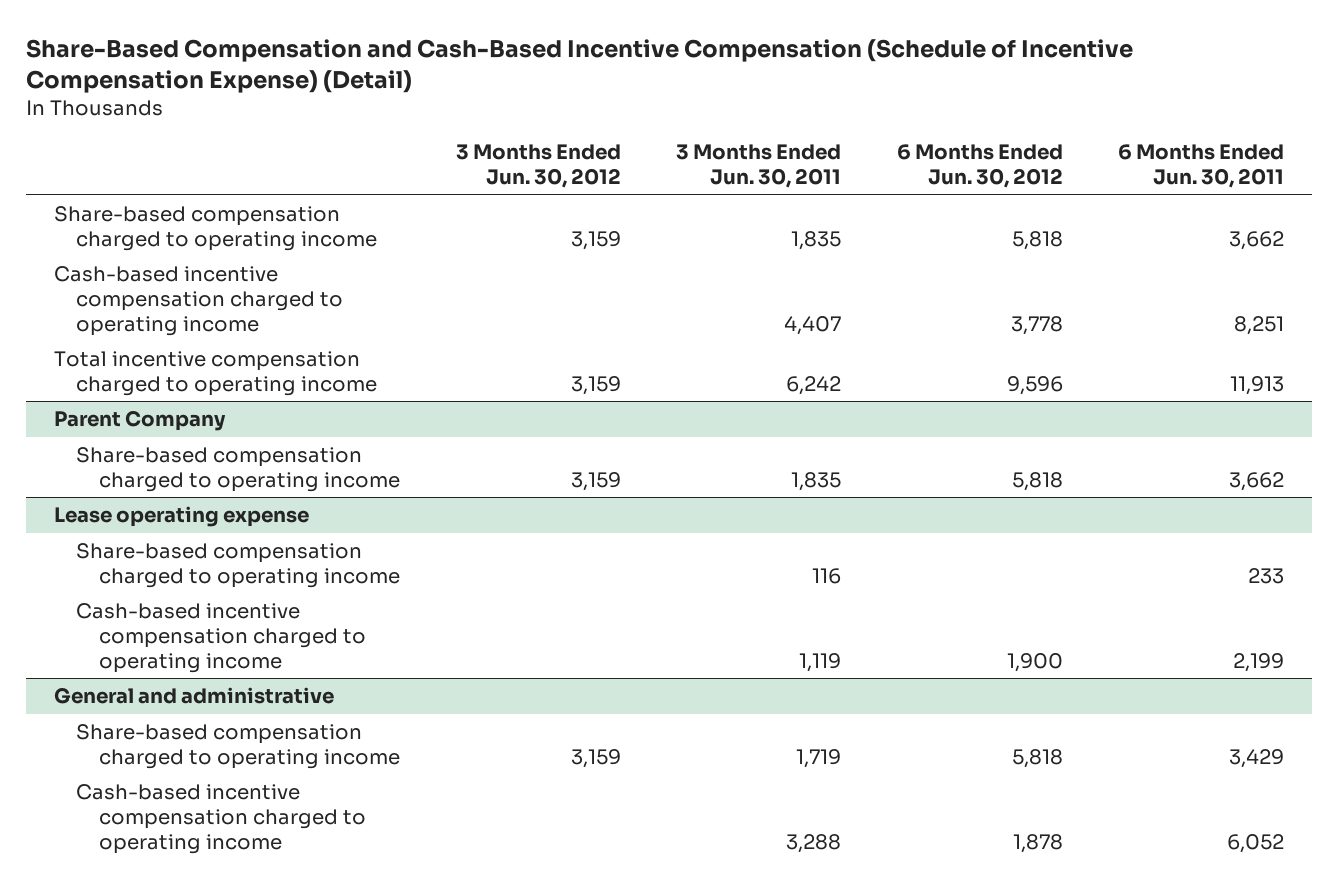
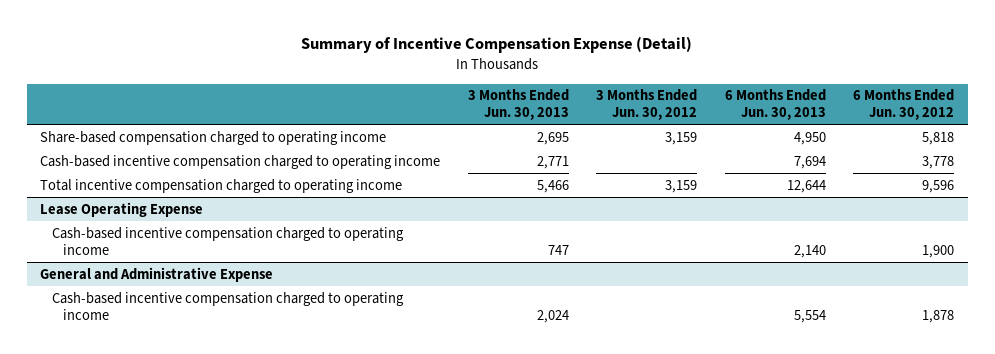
- Share-Based Compensation and Cash-Based Incentive Compensation (Schedule of Incentive Compensation Expense) (Detail)
+ Summary of Incentive Compensation Expense (Detail)
- | 3 Months Ended Jun. 30, 2012 | 3 Months Ended Jun. 30, 2011 | 6 Months Ended Jun. 30, 2012 | 6 Months Ended Jun. 30, 2011
+ | 3 Months Ended Jun. 30, 2013 | 3 Months Ended Jun. 30, 2012 | 6 Months Ended Jun. 30, 2013 | 6 Months Ended Jun. 30, 2012
- Parent Company
- Share-based compensation charged to operating income | 3,159 | 1,835 | 5,818 | 3,662
- Lease operating expense
- Share-based compensation charged to operating income | | 116 | | 233
+ Lease Operating Expense
- General and administrative
- Share-based compensation charged to operating income | 3,159 | 1,719 | 5,818 | 3,429
+ General and Administrative Expense

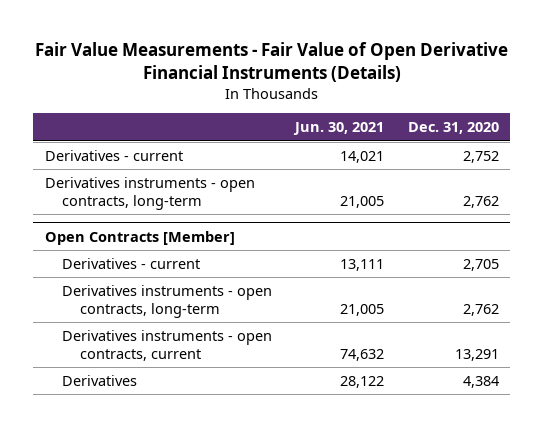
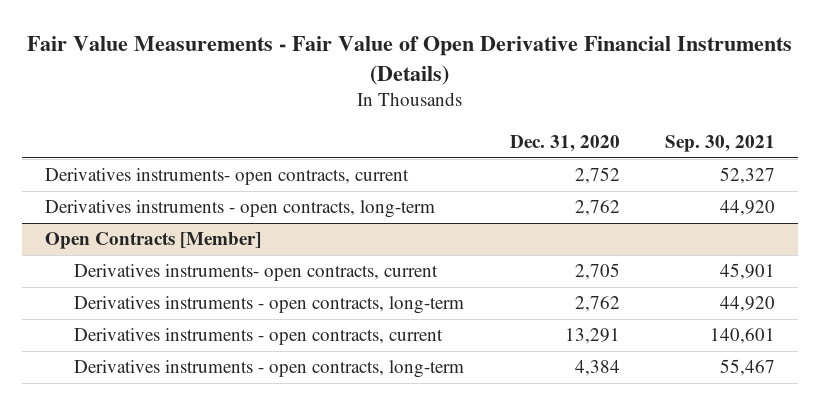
- | Jun. 30, 2021 | Dec. 31, 2020
+ | Dec. 31, 2020 | Sep. 30, 2021
- Derivatives - current | 14,021 | 2,752
+ Derivatives instruments- open contracts, current | 2,752 | 52,327
@ Open Contracts [Member]
- Derivatives - current | 13,111 | 2,705
+ Derivatives instruments- open contracts, current | 2,705 | 45,901
- Derivatives | 28,122 | 4,384
+ Derivatives instruments - open contracts, long-term | 4,384 | 55,467

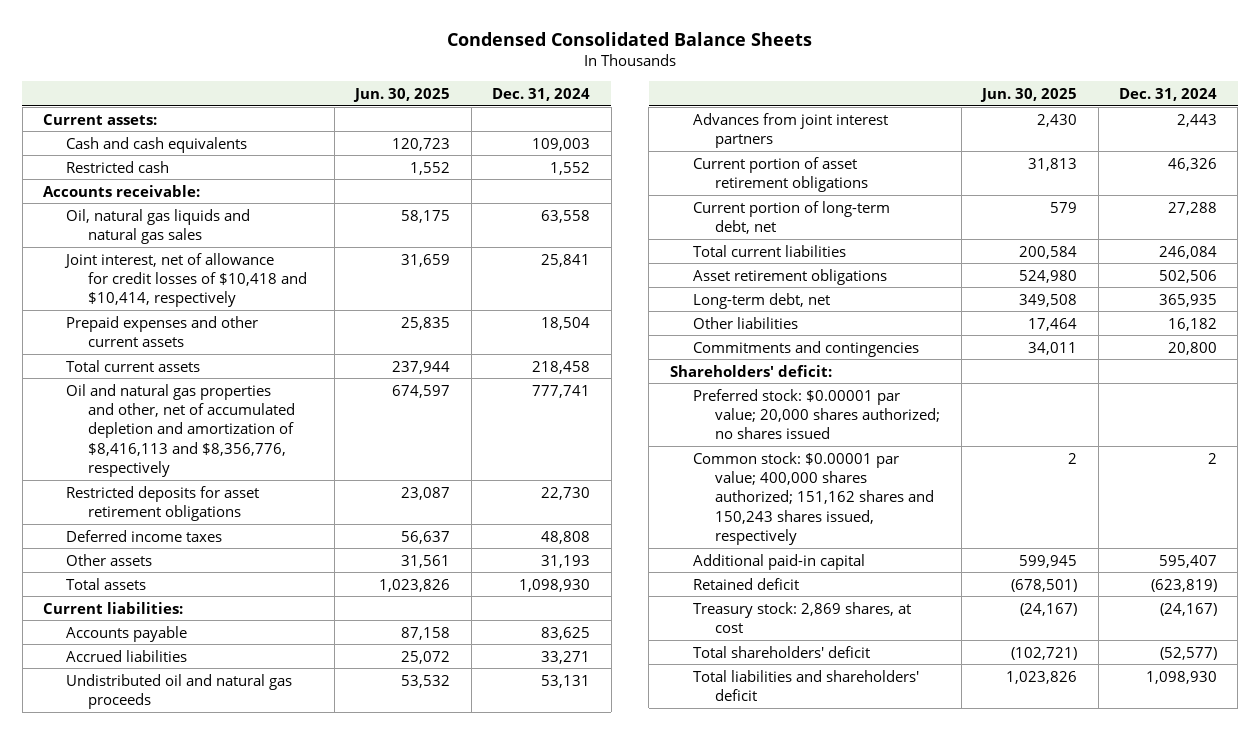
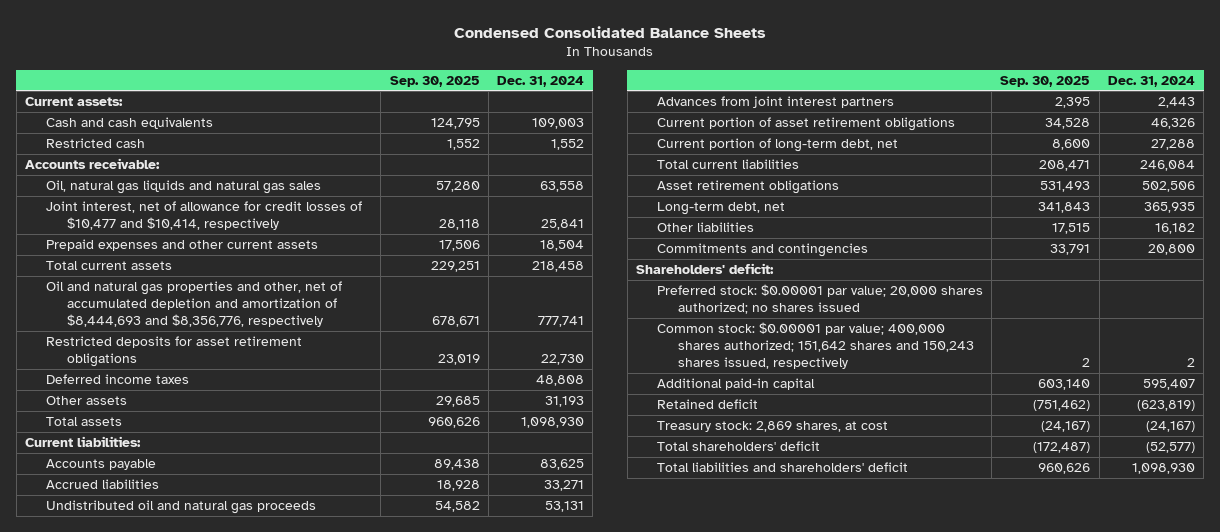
- | Jun. 30, 2025 | Dec. 31, 2024
+ | Sep. 30, 2025 | Dec. 31, 2024
- Joint interest, net of allowance for credit losses of $10,418 and $10,414, respectively | 31,659 | 25,841
+ Joint interest, net of allowance for credit losses of $10,477 and $10,414, respectively | 28,118 | 25,841
- Oil and natural gas properties and other, net of accumulated depletion and amortization of $8,416,113 and $8,356,776, respectively | 674,597 | 777,741
+ Oil and natural gas properties and other, net of accumulated depletion and amortization of $8,444,693 and $8,356,776, respectively | 678,671 | 777,741
- Common stock: $0.00001 par value; 400,000 shares authorized; 151,162 shares and 150,243 shares issued, respectively | 2 | 2
+ Common stock: $0.00001 par value; 400,000 shares authorized; 151,642 shares and 150,243 shares issued, respectively | 2 | 2

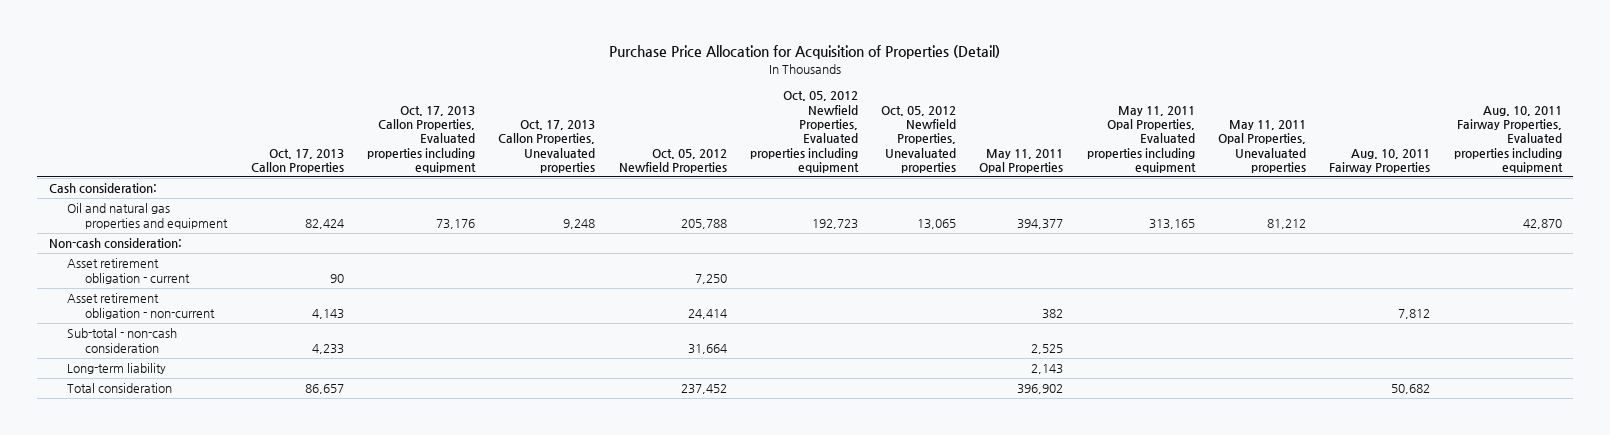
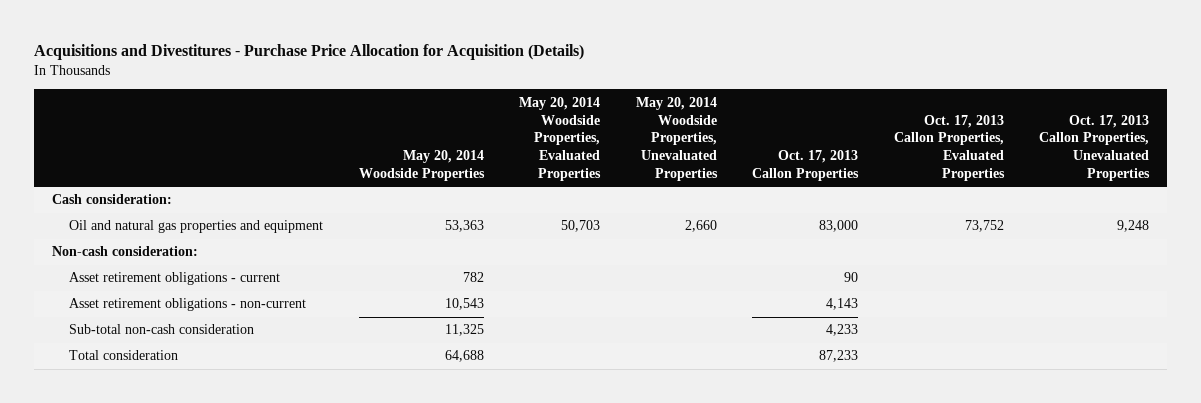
- Purchase Price Allocation for Acquisition of Properties (Detail)
+ Acquisitions and Divestitures - Purchase Price Allocation for Acquisition (Details)
- | Oct. 17, 2013 Callon Properties | Oct. 17, 2013 Callon Properties, Evaluated properties including equipment | Oct. 17, 2013 Callon Properties, Unevaluated properties | Oct. 05, 2012 Newfield Properties | Oct. 05, 2012 Newfield Properties, Evaluated properties including equipment | Oct. 05, 2012 Newfield Properties, Unevaluated properties | May 11, 2011 Opal Properties | May 11, 2011 Opal Properties, Evaluated properties including equipment | May 11, 2011 Opal Properties, Unevaluated properties | Aug. 10, 2011 Fairway Properties | Aug. 10, 2011 Fairway Properties, Evaluated properties including equipment
+ | May 20, 2014 Woodside Properties | May 20, 2014 Woodside Properties, Evaluated Properties | May 20, 2014 Woodside Properties, Unevaluated Properties | Oct. 17, 2013 Callon Properties | Oct. 17, 2013 Callon Properties, Evaluated Properties | Oct. 17, 2013 Callon Properties, Unevaluated Properties
- Oil and natural gas properties and equipment | 82,424 | 73,176 | 9,248 | 205,788 | 192,723 | 13,065 | 394,377 | 313,165 | 81,212 | | 42,870
+ Oil and natural gas properties and equipment | 53,363 | 50,703 | 2,660 | 83,000 | 73,752 | 9,248
- Asset retirement obligation - current | 90 | | | 7,250 | | | | | | |
- Asset retirement obligation - non-current | 4,143 | | | 24,414 | | | 382 | | | 7,812 |
- Sub-total - non-cash consideration | 4,233 | | | 31,664 | | | 2,525 | | | |
- Long-term liability | | | | | | | 2,143 | | | |
- Total consideration | 86,657 | | | 237,452 | | | 396,902 | | | 50,682 |
+ Asset retirement obligations - current | 782 | | | 90 | |
+ Asset retirement obligations - non-current | 10,543 | | | 4,143 | |
+ Sub-total non-cash consideration | 11,325 | | | 4,233 | |
+ Total consideration | 64,688 | | | 87,233 | |

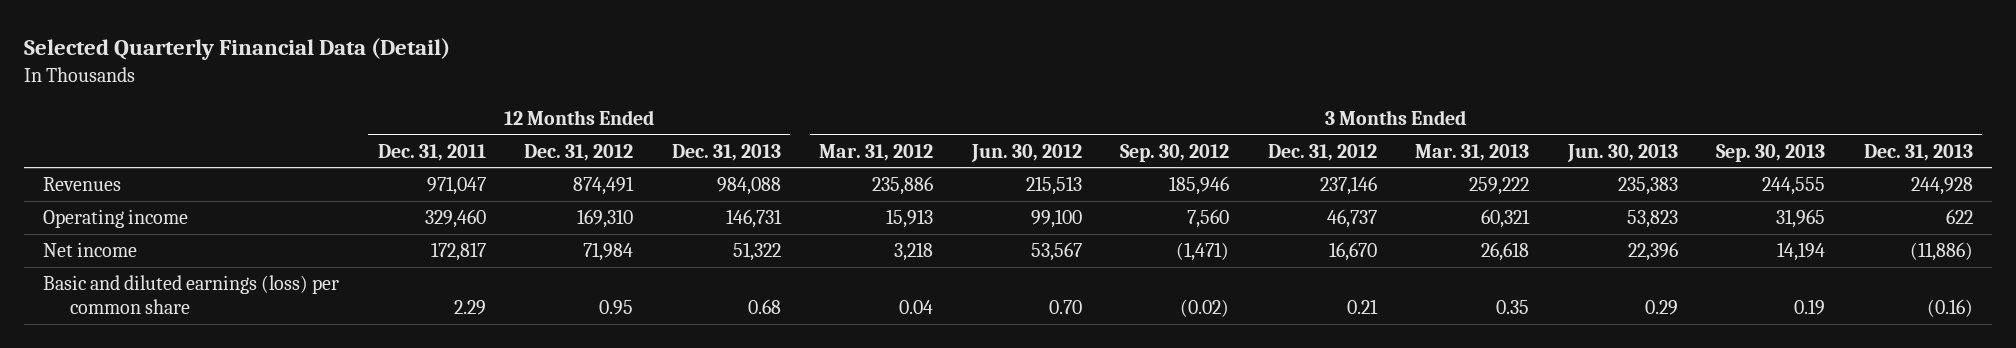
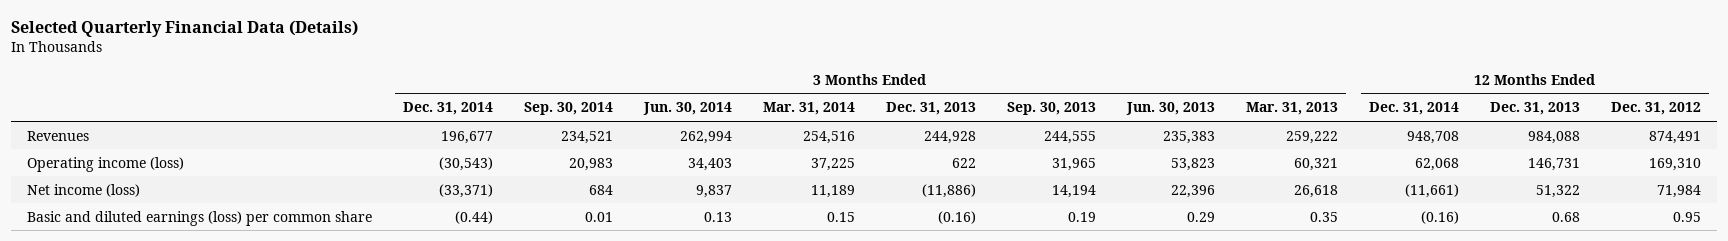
- Selected Quarterly Financial Data (Detail)
+ Selected Quarterly Financial Data (Details)
- | 12 Months Ended Dec. 31, 2011 | 12 Months Ended Dec. 31, 2012 | 12 Months Ended Dec. 31, 2013 | 3 Months Ended Mar. 31, 2012 | 3 Months Ended Jun. 30, 2012 | 3 Months Ended Sep. 30, 2012 | 3 Months Ended Dec. 31, 2012 | 3 Months Ended Mar. 31, 2013 | 3 Months Ended Jun. 30, 2013 | 3 Months Ended Sep. 30, 2013 | 3 Months Ended Dec. 31, 2013
+ | 3 Months Ended Dec. 31, 2014 | 3 Months Ended Sep. 30, 2014 | 3 Months Ended Jun. 30, 2014 | 3 Months Ended Mar. 31, 2014 | 3 Months Ended Dec. 31, 2013 | 3 Months Ended Sep. 30, 2013 | 3 Months Ended Jun. 30, 2013 | 3 Months Ended Mar. 31, 2013 | 12 Months Ended Dec. 31, 2014 | 12 Months Ended Dec. 31, 2013 | 12 Months Ended Dec. 31, 2012
- Operating income | 329,460 | 169,310 | 146,731 | 15,913 | 99,100 | 7,560 | 46,737 | 60,321 | 53,823 | 31,965 | 622
- Net income | 172,817 | 71,984 | 51,322 | 3,218 | 53,567 | (1,471) | 16,670 | 26,618 | 22,396 | 14,194 | (11,886)
+ Operating income (loss) | (30,543) | 20,983 | 34,403 | 37,225 | 622 | 31,965 | 53,823 | 60,321 | 62,068 | 146,731 | 169,310
+ Net income (loss) | (33,371) | 684 | 9,837 | 11,189 | (11,886) | 14,194 | 22,396 | 26,618 | (11,661) | 51,322 | 71,984

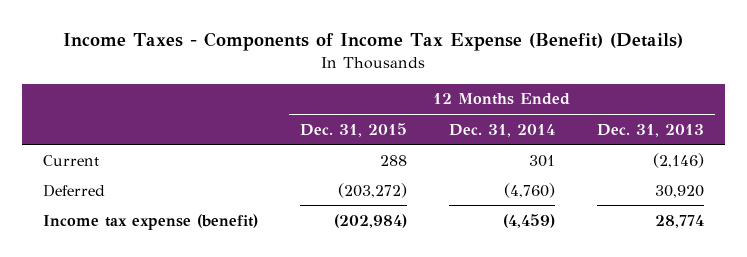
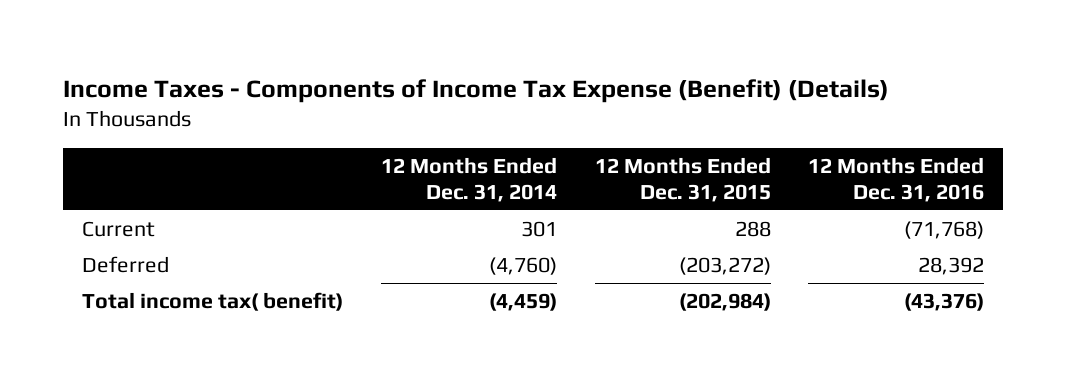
- | 12 Months Ended Dec. 31, 2015 | 12 Months Ended Dec. 31, 2014 | 12 Months Ended Dec. 31, 2013
+ | 12 Months Ended Dec. 31, 2014 | 12 Months Ended Dec. 31, 2015 | 12 Months Ended Dec. 31, 2016
- Income tax expense (benefit) | (202,984) | (4,459) | 28,774
+ Total income tax( benefit) | (4,459) | (202,984) | (43,376)

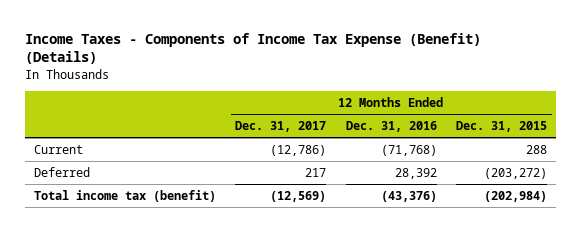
- | 12 Months Ended Dec. 31, 2014 | 12 Months Ended Dec. 31, 2015 | 12 Months Ended Dec. 31, 2016
+ | 12 Months Ended Dec. 31, 2017 | 12 Months Ended Dec. 31, 2016 | 12 Months Ended Dec. 31, 2015
- Total income tax( benefit) | (4,459) | (202,984) | (43,376)
+ Total income tax (benefit) | (12,569) | (43,376) | (202,984)

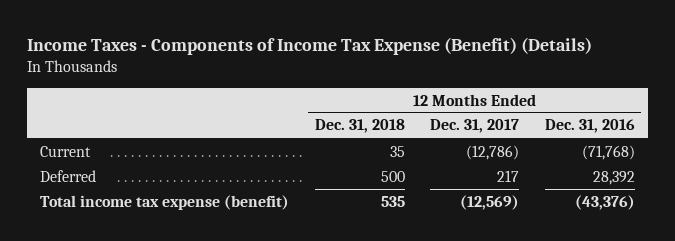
- | 12 Months Ended Dec. 31, 2017 | 12 Months Ended Dec. 31, 2016 | 12 Months Ended Dec. 31, 2015
+ | 12 Months Ended Dec. 31, 2018 | 12 Months Ended Dec. 31, 2017 | 12 Months Ended Dec. 31, 2016
- Total income tax (benefit) | (12,569) | (43,376) | (202,984)
+ Total income tax expense (benefit) | 535 | (12,569) | (43,376)

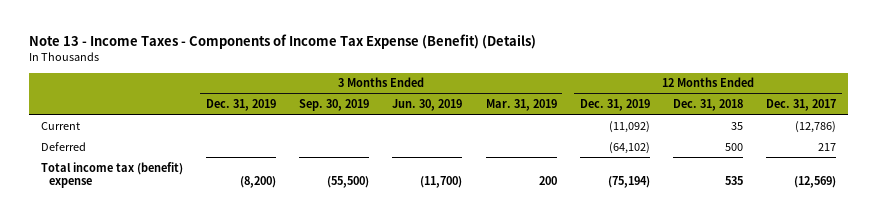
- Income Taxes - Components of Income Tax Expense (Benefit) (Details)
+ Note 13 - Income Taxes - Components of Income Tax Expense (Benefit) (Details)
- | 12 Months Ended Dec. 31, 2018 | 12 Months Ended Dec. 31, 2017 | 12 Months Ended Dec. 31, 2016
+ | 3 Months Ended Dec. 31, 2019 | 3 Months Ended Sep. 30, 2019 | 3 Months Ended Jun. 30, 2019 | 3 Months Ended Mar. 31, 2019 | 12 Months Ended Dec. 31, 2019 | 12 Months Ended Dec. 31, 2018 | 12 Months Ended Dec. 31, 2017
- Total income tax expense (benefit) | 535 | (12,569) | (43,376)
+ Total income tax (benefit) expense | (8,200) | (55,500) | (11,700) | 200 | (75,194) | 535 | (12,569)

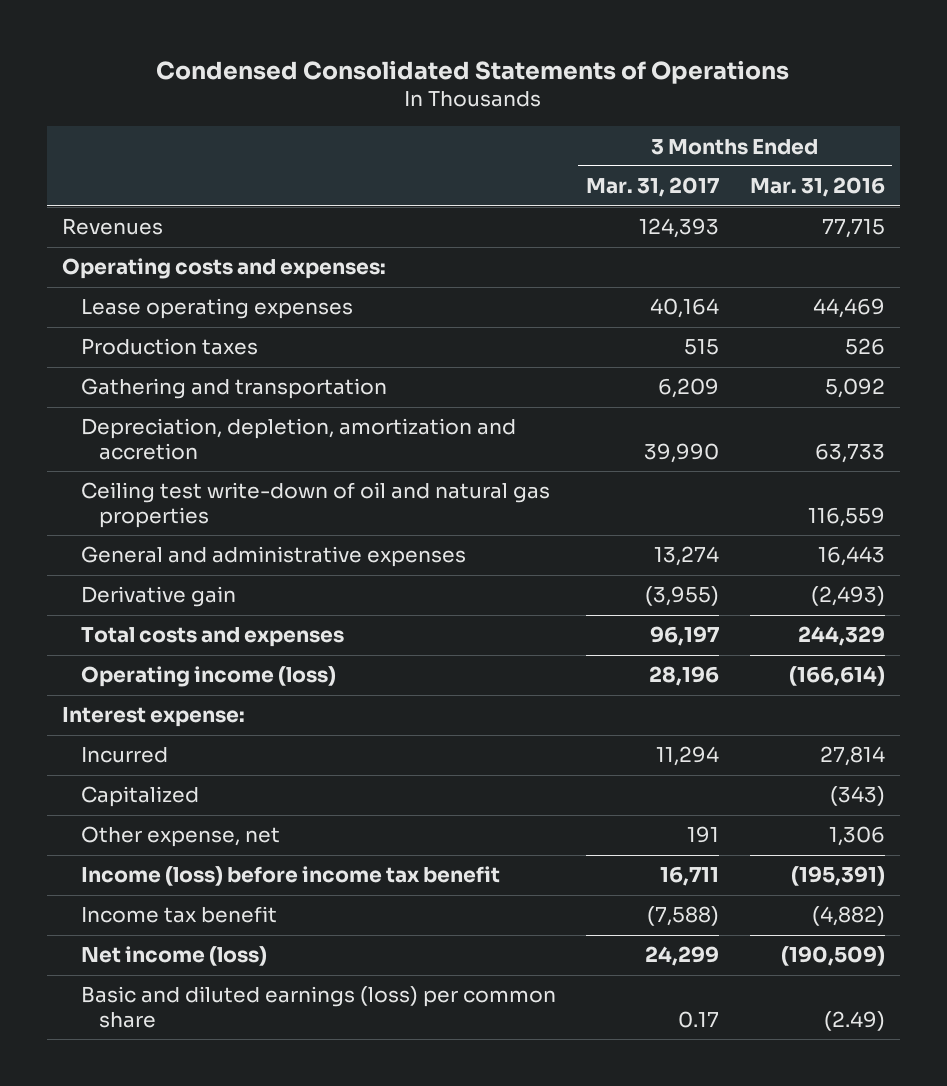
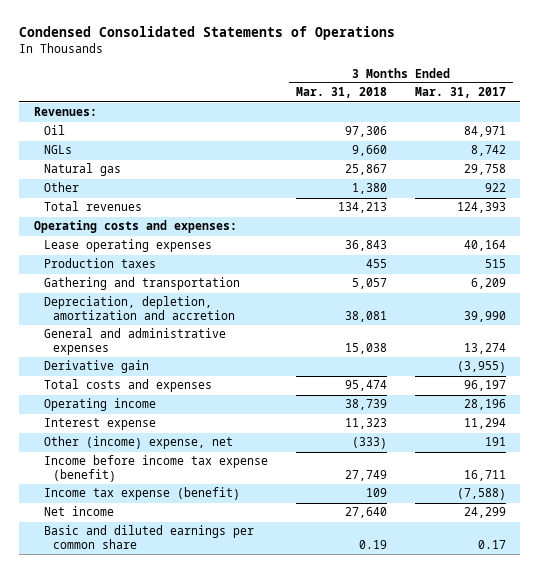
- | 3 Months Ended Mar. 31, 2017 | 3 Months Ended Mar. 31, 2016
+ | 3 Months Ended Mar. 31, 2018 | 3 Months Ended Mar. 31, 2017
- Revenues | 124,393 | 77,715
+ Revenues:
+ Oil | 97,306 | 84,971
+ NGLs | 9,660 | 8,742
+ Natural gas | 25,867 | 29,758
+ Other | 1,380 | 922
+ Total revenues | 134,213 | 124,393
- Ceiling test write-down of oil and natural gas properties | | 116,559
- Operating income (loss) | 28,196 | (166,614)
- Interest expense:
- Incurred | 11,294 | 27,814
- Capitalized | | (343)
- Other expense, net | 191 | 1,306
- Income (loss) before income tax benefit | 16,711 | (195,391)
- Income tax benefit | (7,588) | (4,882)
- Net income (loss) | 24,299 | (190,509)
- Basic and diluted earnings (loss) per common share | 0.17 | (2.49)
+ Operating income | 38,739 | 28,196
+ Interest expense | 11,323 | 11,294
+ Other (income) expense, net | (333) | 191
+ Income before income tax expense (benefit) | 27,749 | 16,711
+ Income tax expense (benefit) | 109 | (7,588)
+ Net income | 27,640 | 24,299
+ Basic and diluted earnings per common share | 0.19 | 0.17

